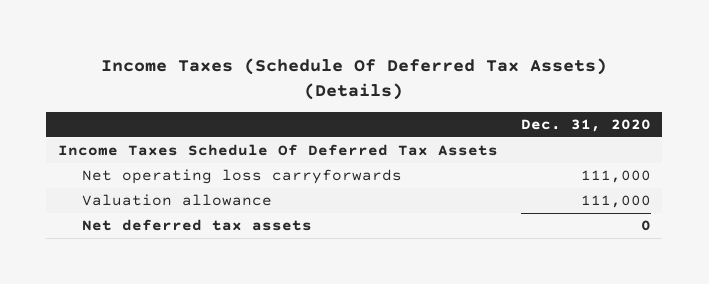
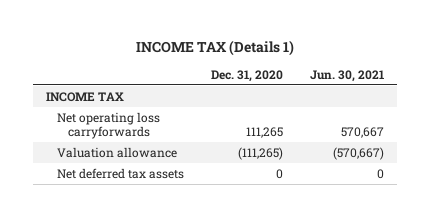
- Income Taxes (Schedule Of Deferred Tax Assets) (Details)
+ INCOME TAX (Details 1)
- | Dec. 31, 2020
+ | Dec. 31, 2020 | Jun. 30, 2021
- Income Taxes Schedule Of Deferred Tax Assets
- Net operating loss carryforwards | 111,000
- Valuation allowance | 111,000
+ INCOME TAX
+ Net operating loss carryforwards | 111,265 | 570,667
+ Valuation allowance | (111,265) | (570,667)

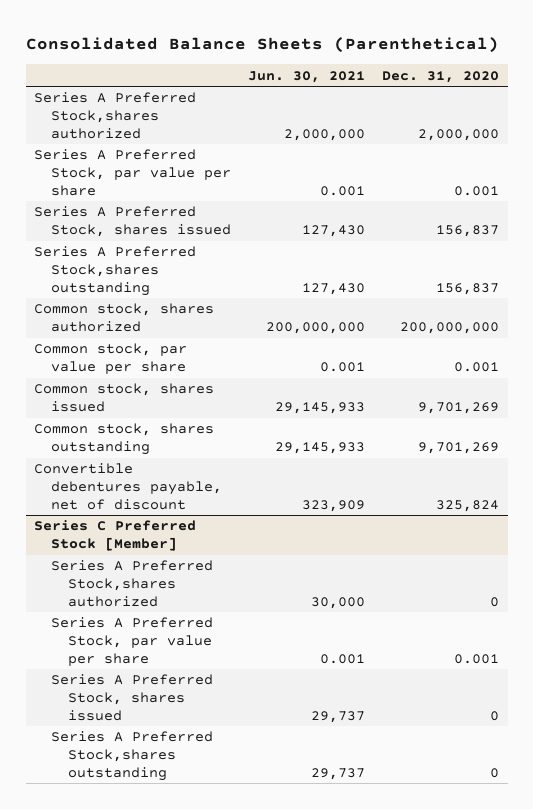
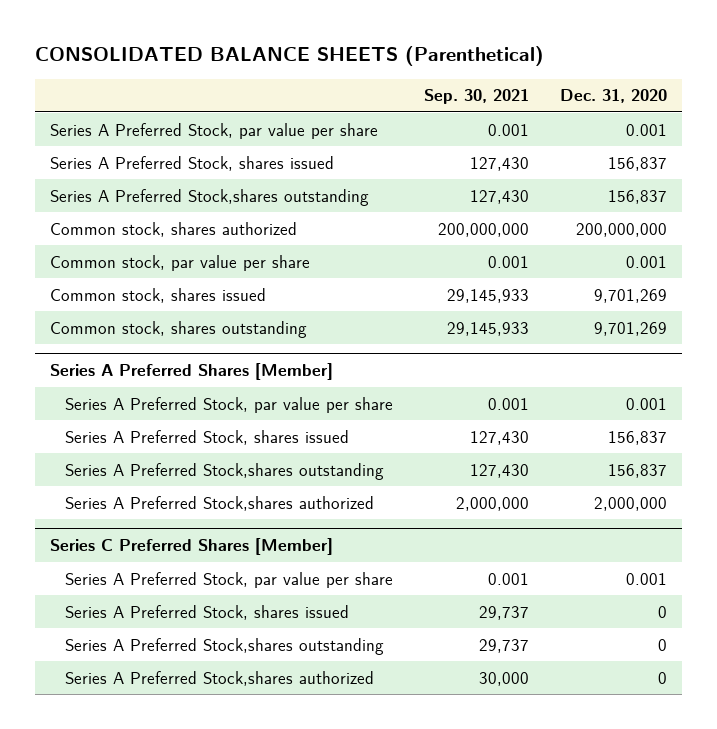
- Consolidated Balance Sheets (Parenthetical)
+ CONSOLIDATED BALANCE SHEETS (Parenthetical)
- | Jun. 30, 2021 | Dec. 31, 2020
+ | Sep. 30, 2021 | Dec. 31, 2020
- Series A Preferred Stock,shares authorized | 2,000,000 | 2,000,000
- Convertible debentures payable, net of discount | 323,909 | 325,824
- Series C Preferred Stock [Member]
- Series A Preferred Stock,shares authorized | 30,000 | 0
+ Series A Preferred Shares [Member]
+ Series A Preferred Stock, shares issued | 127,430 | 156,837
+ Series A Preferred Stock,shares outstanding | 127,430 | 156,837
+ Series A Preferred Stock,shares authorized | 2,000,000 | 2,000,000
+ Series C Preferred Shares [Member]
+ Series A Preferred Stock, par value per share | 0.001 | 0.001
+ Series A Preferred Stock,shares authorized | 30,000 | 0

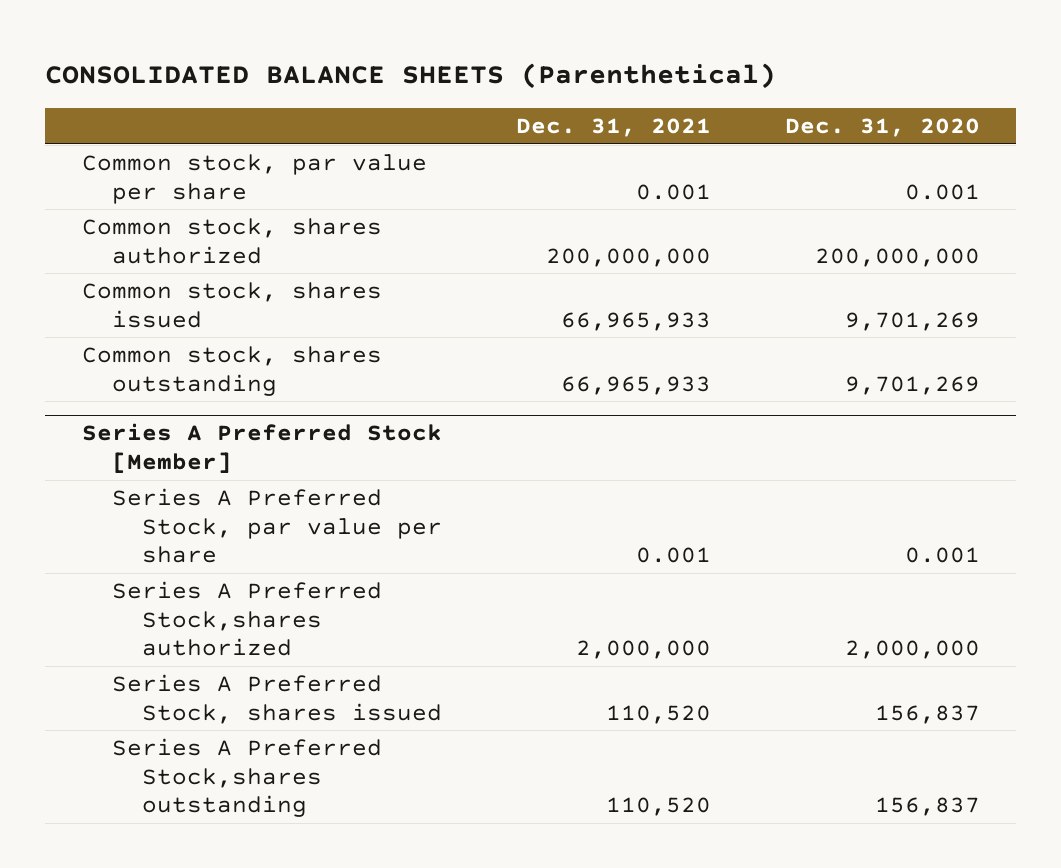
- | Sep. 30, 2021 | Dec. 31, 2020
+ | Dec. 31, 2021 | Dec. 31, 2020
- Series A Preferred Stock, par value per share | 0.001 | 0.001
- Series A Preferred Stock, shares issued | 127,430 | 156,837
- Series A Preferred Stock,shares outstanding | 127,430 | 156,837
moved down: Common stock, shares authorized | 200,000,000 | 200,000,000
- Series A Preferred Shares [Member]
+ Series A Preferred Stock [Member]
+ Series A Preferred Stock,shares authorized | 2,000,000 | 2,000,000
- Series A Preferred Stock,shares authorized | 2,000,000 | 2,000,000
- Series C Preferred Shares [Member]
- Series A Preferred Stock, par value per share | 0.001 | 0.001
- Series A Preferred Stock, shares issued | 29,737 | 0
- Series A Preferred Stock,shares outstanding | 29,737 | 0
- Series A Preferred Stock,shares authorized | 30,000 | 0

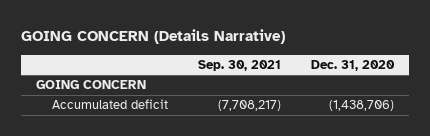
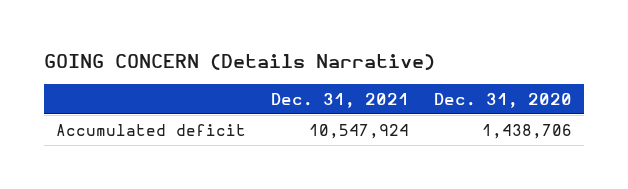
- | Sep. 30, 2021 | Dec. 31, 2020
+ | Dec. 31, 2021 | Dec. 31, 2020
- GOING CONCERN
- Accumulated deficit | (7,708,217) | (1,438,706)
+ Accumulated deficit | 10,547,924 | 1,438,706

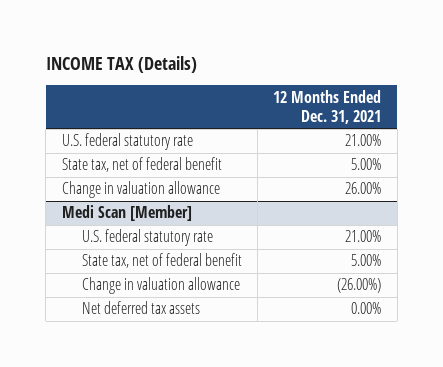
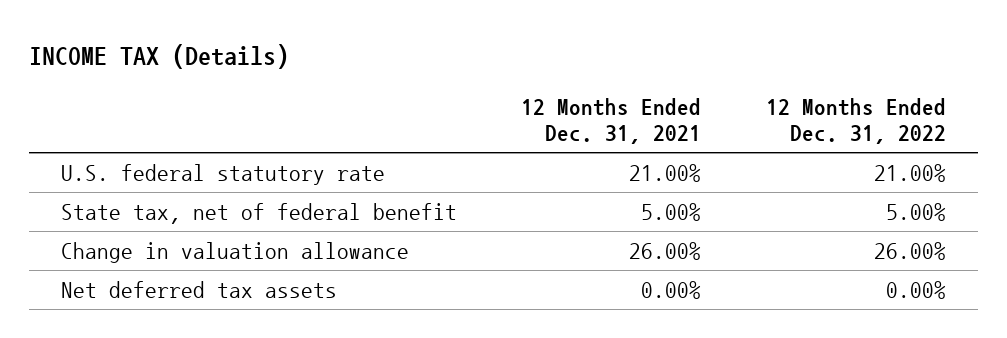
- | 12 Months Ended Dec. 31, 2021
+ | 12 Months Ended Dec. 31, 2021 | 12 Months Ended Dec. 31, 2022
- Medi Scan [Member]
- U.S. federal statutory rate | 21.00%
- State tax, net of federal benefit | 5.00%
- Change in valuation allowance | (26.00%)

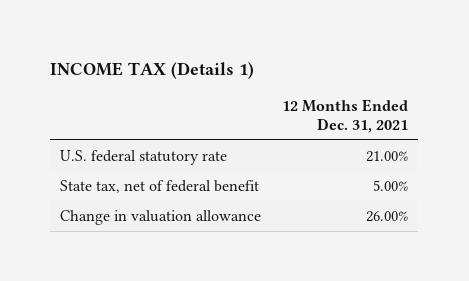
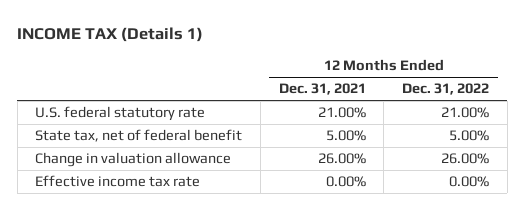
- | 12 Months Ended Dec. 31, 2021
+ | 12 Months Ended Dec. 31, 2021 | 12 Months Ended Dec. 31, 2022
+ Effective income tax rate | 0.00% | 0.00%

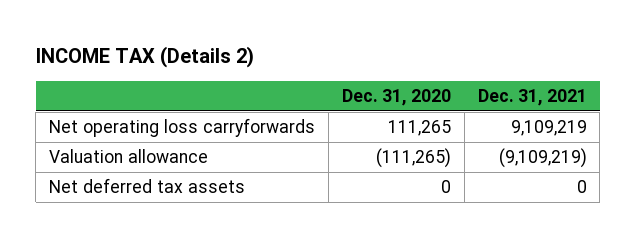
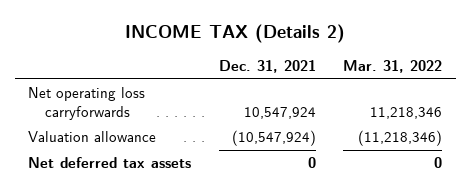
- | Dec. 31, 2020 | Dec. 31, 2021
+ | Dec. 31, 2021 | Mar. 31, 2022
- Net operating loss carryforwards | 111,265 | 9,109,219
- Valuation allowance | (111,265) | (9,109,219)
+ Net operating loss carryforwards | 10,547,924 | 11,218,346
+ Valuation allowance | (10,547,924) | (11,218,346)

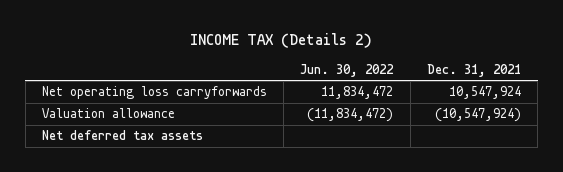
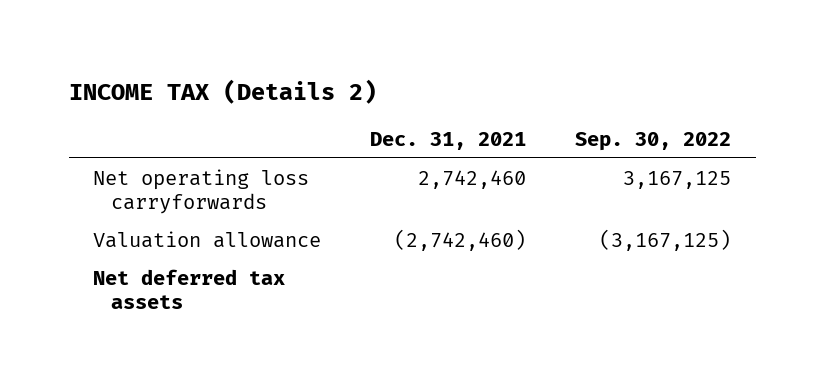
- | Jun. 30, 2022 | Dec. 31, 2021
+ | Dec. 31, 2021 | Sep. 30, 2022
- Net operating loss carryforwards | 11,834,472 | 10,547,924
- Valuation allowance | (11,834,472) | (10,547,924)
+ Net operating loss carryforwards | 2,742,460 | 3,167,125
+ Valuation allowance | (2,742,460) | (3,167,125)

